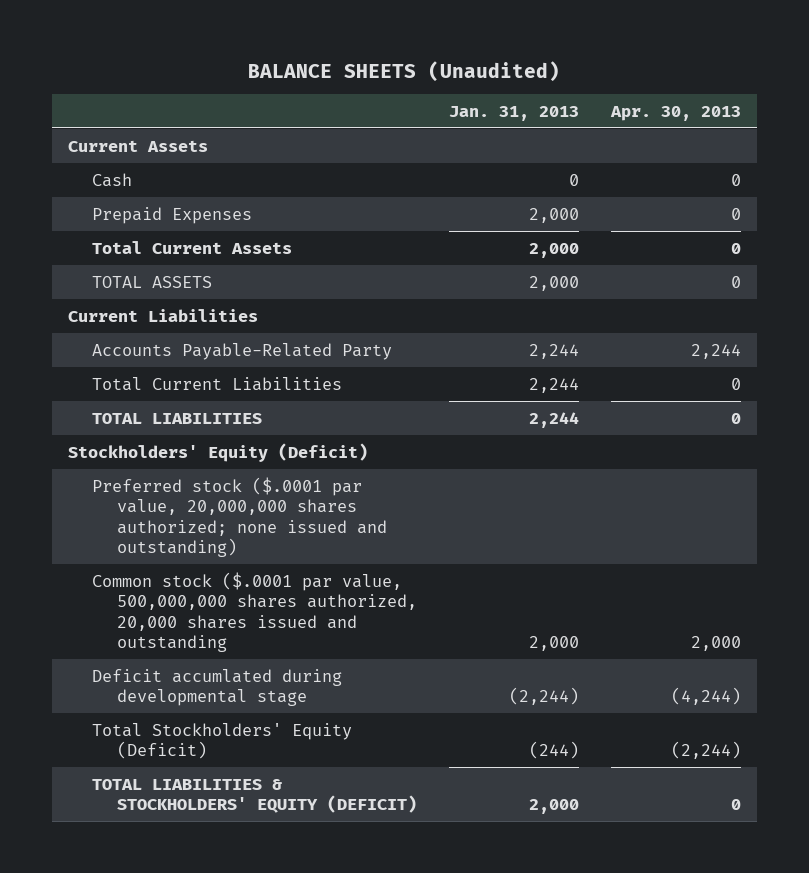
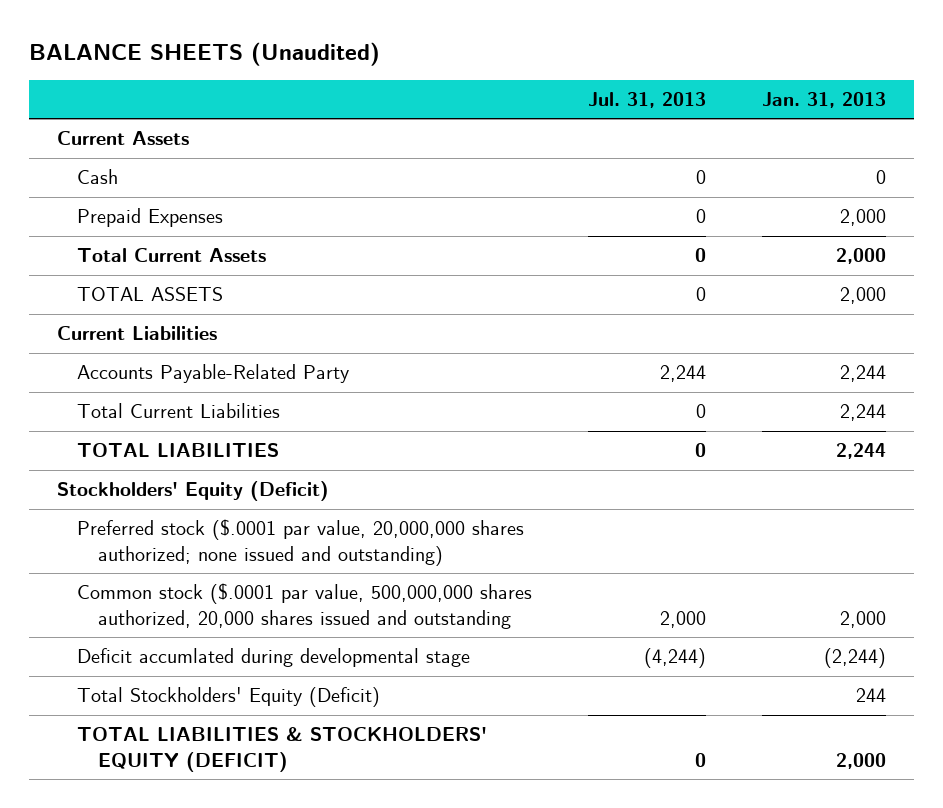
- | Jan. 31, 2013 | Apr. 30, 2013
+ | Jul. 31, 2013 | Jan. 31, 2013
- Total Stockholders' Equity (Deficit) | (244) | (2,244)
+ Total Stockholders' Equity (Deficit) | | 244

